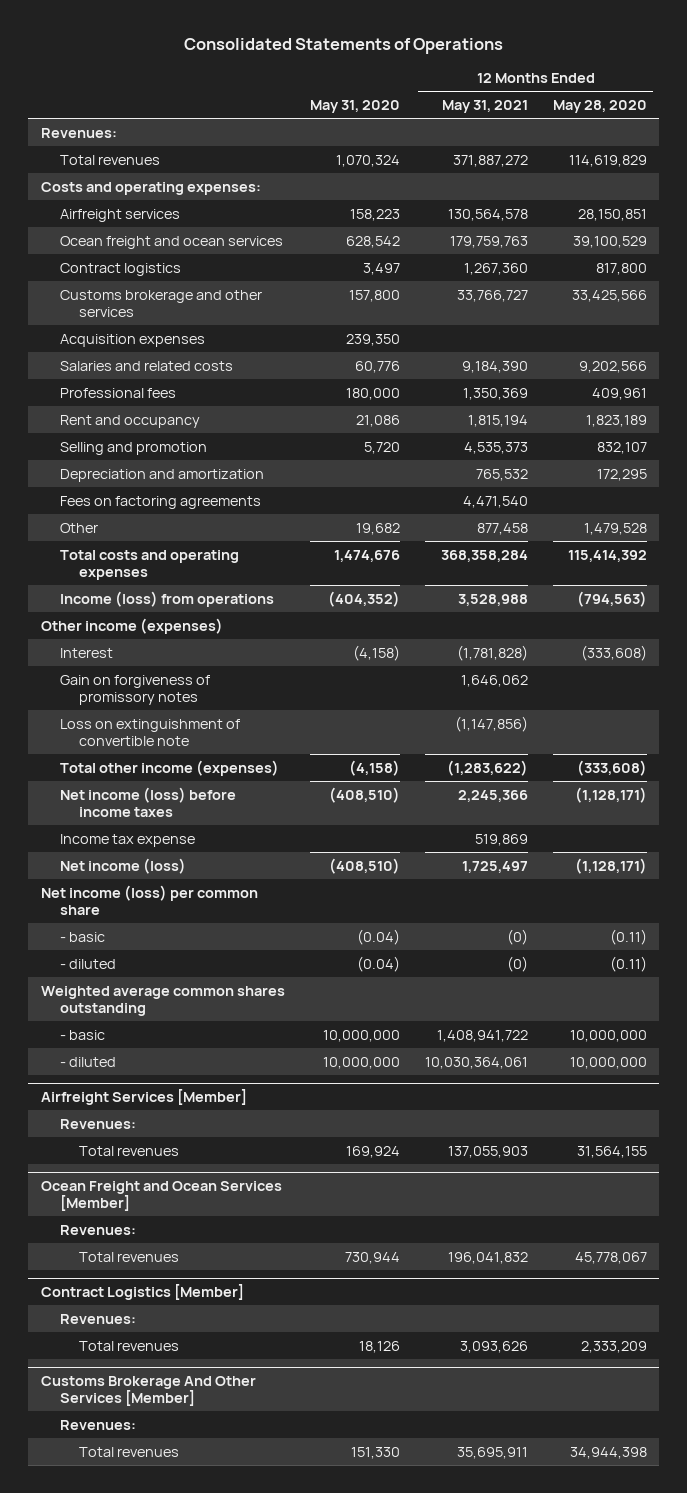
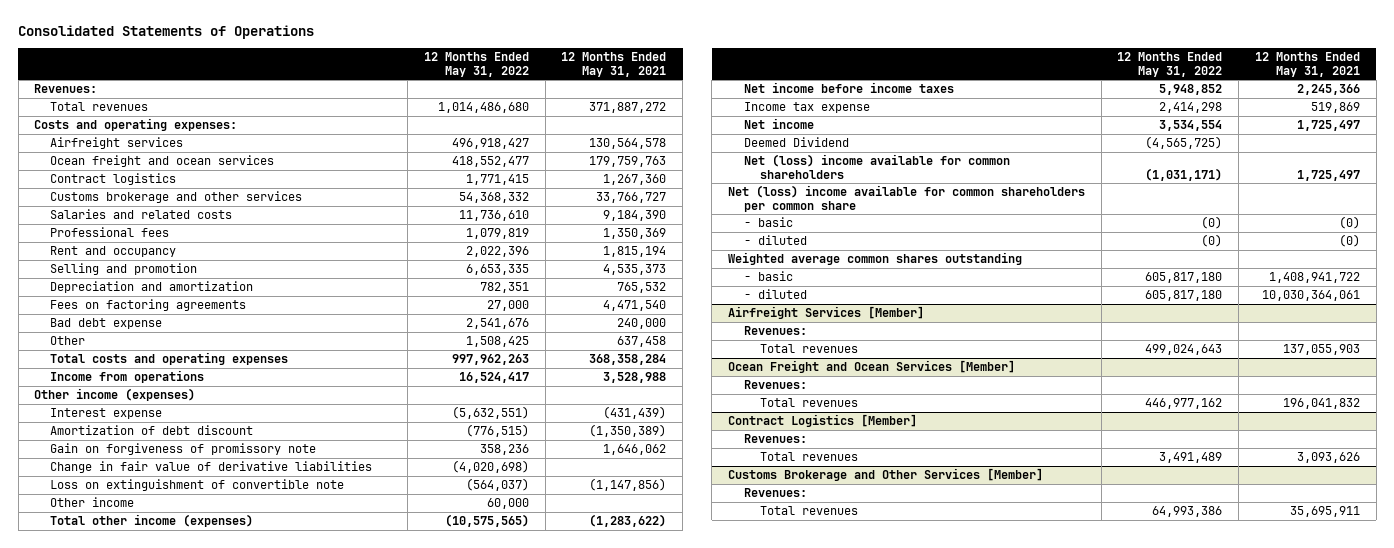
- | May 31, 2020 | 12 Months Ended May 31, 2021 | 12 Months Ended May 28, 2020
+ | 12 Months Ended May 31, 2022 | 12 Months Ended May 31, 2021
- Acquisition expenses | 239,350 | |
- Other | 19,682 | 877,458 | 1,479,528
+ Bad debt expense | 2,541,676 | 240,000
+ Other | 1,508,425 | 637,458
- Income (loss) from operations | (404,352) | 3,528,988 | (794,563)
+ Income from operations | 16,524,417 | 3,528,988
- Interest | (4,158) | (1,781,828) | (333,608)
- Gain on forgiveness of promissory notes | | 1,646,062 |
+ Interest expense | (5,632,551) | (431,439)
+ Amortization of debt discount | (776,515) | (1,350,389)
+ Gain on forgiveness of promissory note | 358,236 | 1,646,062
+ Change in fair value of derivative liabilities | (4,020,698) |
+ Other income | 60,000 |
- Net income (loss) before income taxes | (408,510) | 2,245,366 | (1,128,171)
+ Net income before income taxes | 5,948,852 | 2,245,366
- Net income (loss) | (408,510) | 1,725,497 | (1,128,171)
- Net income (loss) per common share
+ Net income | 3,534,554 | 1,725,497
+ Deemed Dividend | (4,565,725) |
+ Net (loss) income available for common shareholders | (1,031,171) | 1,725,497
+ Net (loss) income available for common shareholders per common share
- Customs Brokerage And Other Services [Member]
+ Customs Brokerage and Other Services [Member]

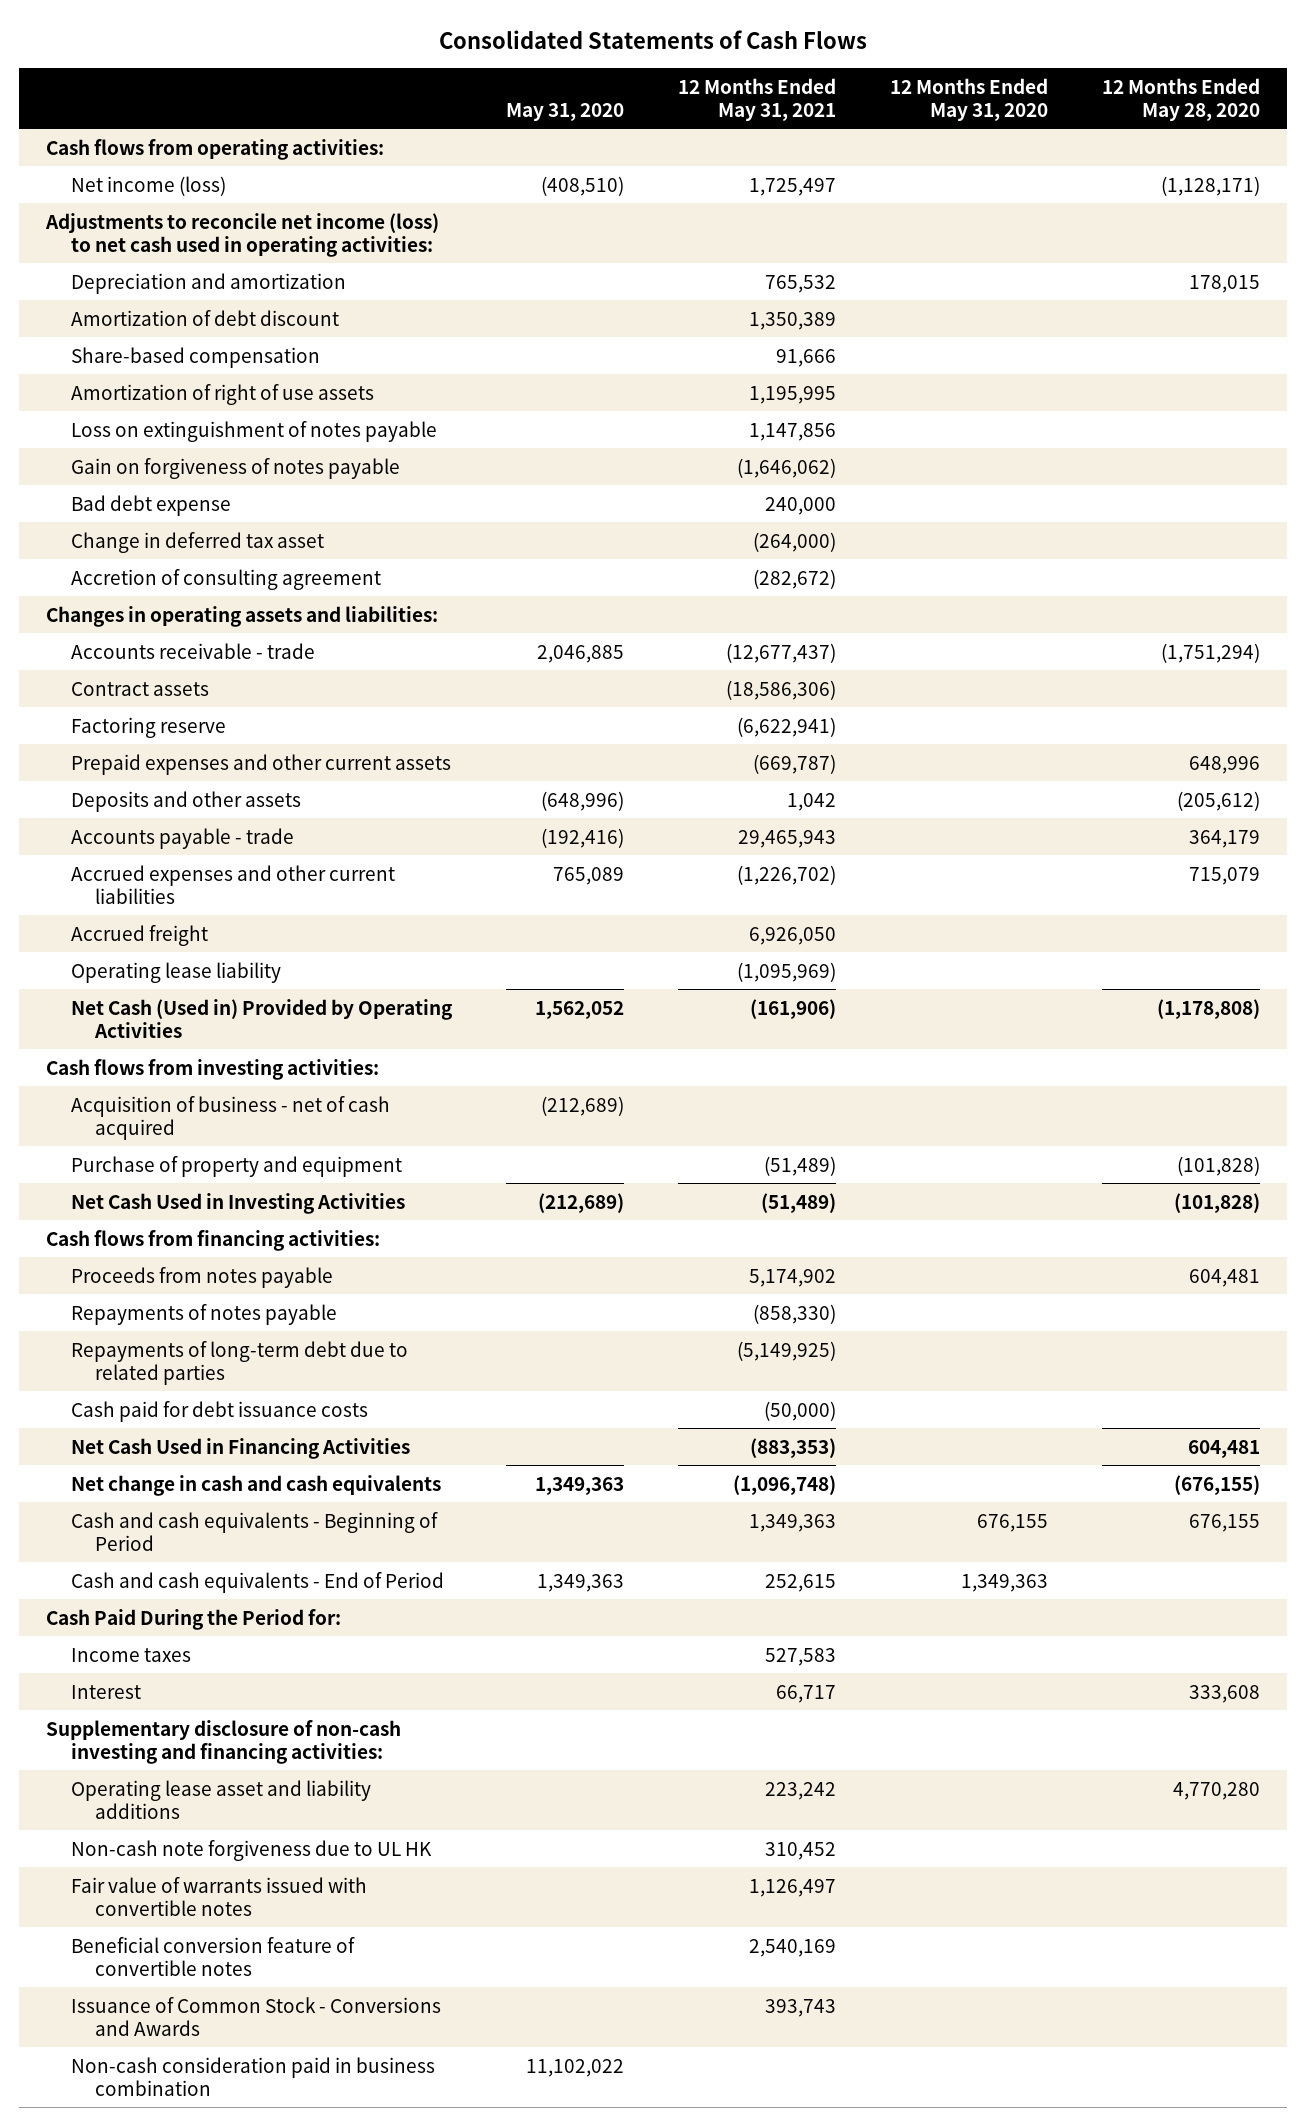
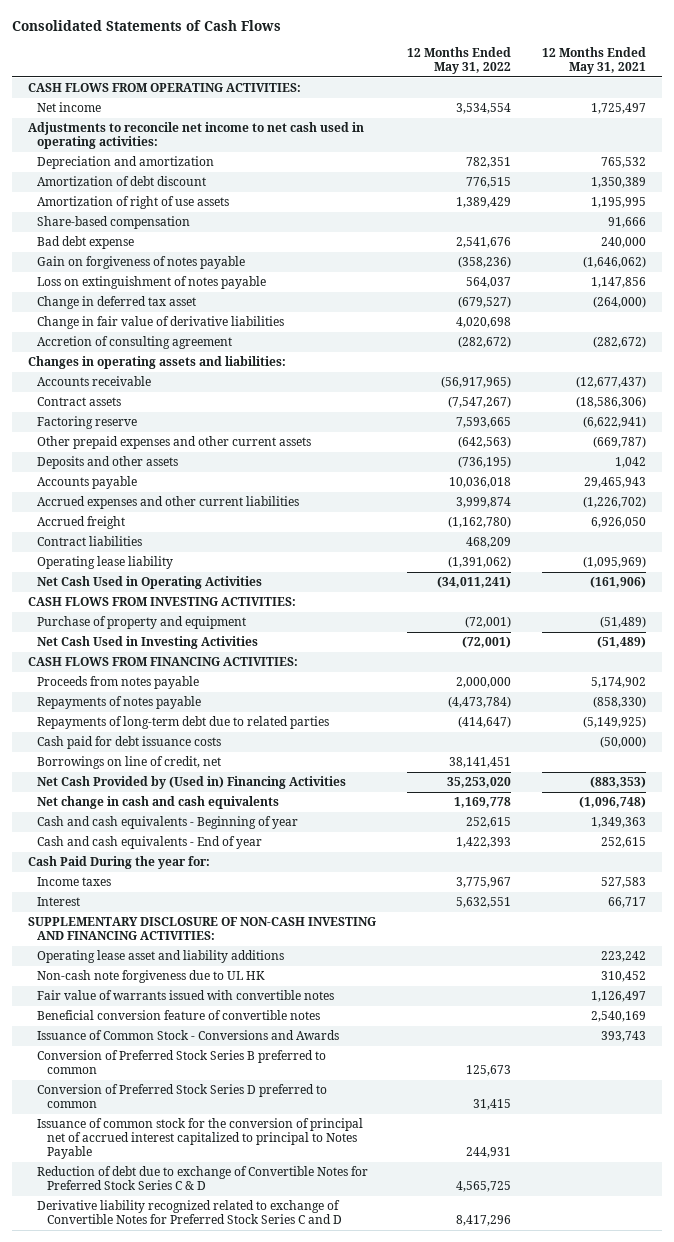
- | May 31, 2020 | 12 Months Ended May 31, 2021 | 12 Months Ended May 31, 2020 | 12 Months Ended May 28, 2020
+ | 12 Months Ended May 31, 2022 | 12 Months Ended May 31, 2021
- Cash flows from operating activities:
- Net income (loss) | (408,510) | 1,725,497 | | (1,128,171)
- Adjustments to reconcile net income (loss) to net cash used in operating activities:
+ CASH FLOWS FROM OPERATING ACTIVITIES:
+ Net income | 3,534,554 | 1,725,497
+ Adjustments to reconcile net income to net cash used in operating activities:
moved down: Share-based compensation | | 91,666
moved down: Gain on forgiveness of notes payable | (358,236) | (1,646,062)
moved down: Loss on extinguishment of notes payable | 564,037 | 1,147,856
+ Change in fair value of derivative liabilities | 4,020,698 |
- Accounts receivable - trade | 2,046,885 | (12,677,437) | | (1,751,294)
+ Accounts receivable | (56,917,965) | (12,677,437)
- Prepaid expenses and other current assets | | (669,787) | | 648,996
+ Other prepaid expenses and other current assets | (642,563) | (669,787)
- Accounts payable - trade | (192,416) | 29,465,943 | | 364,179
+ Accounts payable | 10,036,018 | 29,465,943
+ Contract liabilities | 468,209 |
- Net Cash (Used in) Provided by Operating Activities | 1,562,052 | (161,906) | | (1,178,808)
- Cash flows from investing activities:
- Acquisition of business - net of cash acquired | (212,689) | | |
+ Net Cash Used in Operating Activities | (34,011,241) | (161,906)
+ CASH FLOWS FROM INVESTING ACTIVITIES:
- Cash flows from financing activities:
+ CASH FLOWS FROM FINANCING ACTIVITIES:
- Net Cash Used in Financing Activities | | (883,353) | | 604,481
+ Borrowings on line of credit, net | 38,141,451 |
+ Net Cash Provided by (Used in) Financing Activities | 35,253,020 | (883,353)
- Cash and cash equivalents - Beginning of Period | | 1,349,363 | 676,155 | 676,155
- Cash and cash equivalents - End of Period | 1,349,363 | 252,615 | 1,349,363 |
- Cash Paid During the Period for:
+ Cash and cash equivalents - Beginning of year | 252,615 | 1,349,363
+ Cash and cash equivalents - End of year | 1,422,393 | 252,615
+ Cash Paid During the year for:
- Supplementary disclosure of non-cash investing and financing activities:
+ SUPPLEMENTARY DISCLOSURE OF NON-CASH INVESTING AND FINANCING ACTIVITIES:
- Non-cash consideration paid in business combination | 11,102,022 | | |
+ Conversion of Preferred Stock Series B preferred to common | 125,673 |
+ Conversion of Preferred Stock Series D preferred to common | 31,415 |
+ Issuance of common stock for the conversion of principal net of accrued interest capitalized to principal to Notes Payable | 244,931 |
+ Reduction of debt due to exchange of Convertible Notes for Preferred Stock Series C & D | 4,565,725 |
+ Derivative liability recognized related to exchange of Convertible Notes for Preferred Stock Series C and D | 8,417,296 |

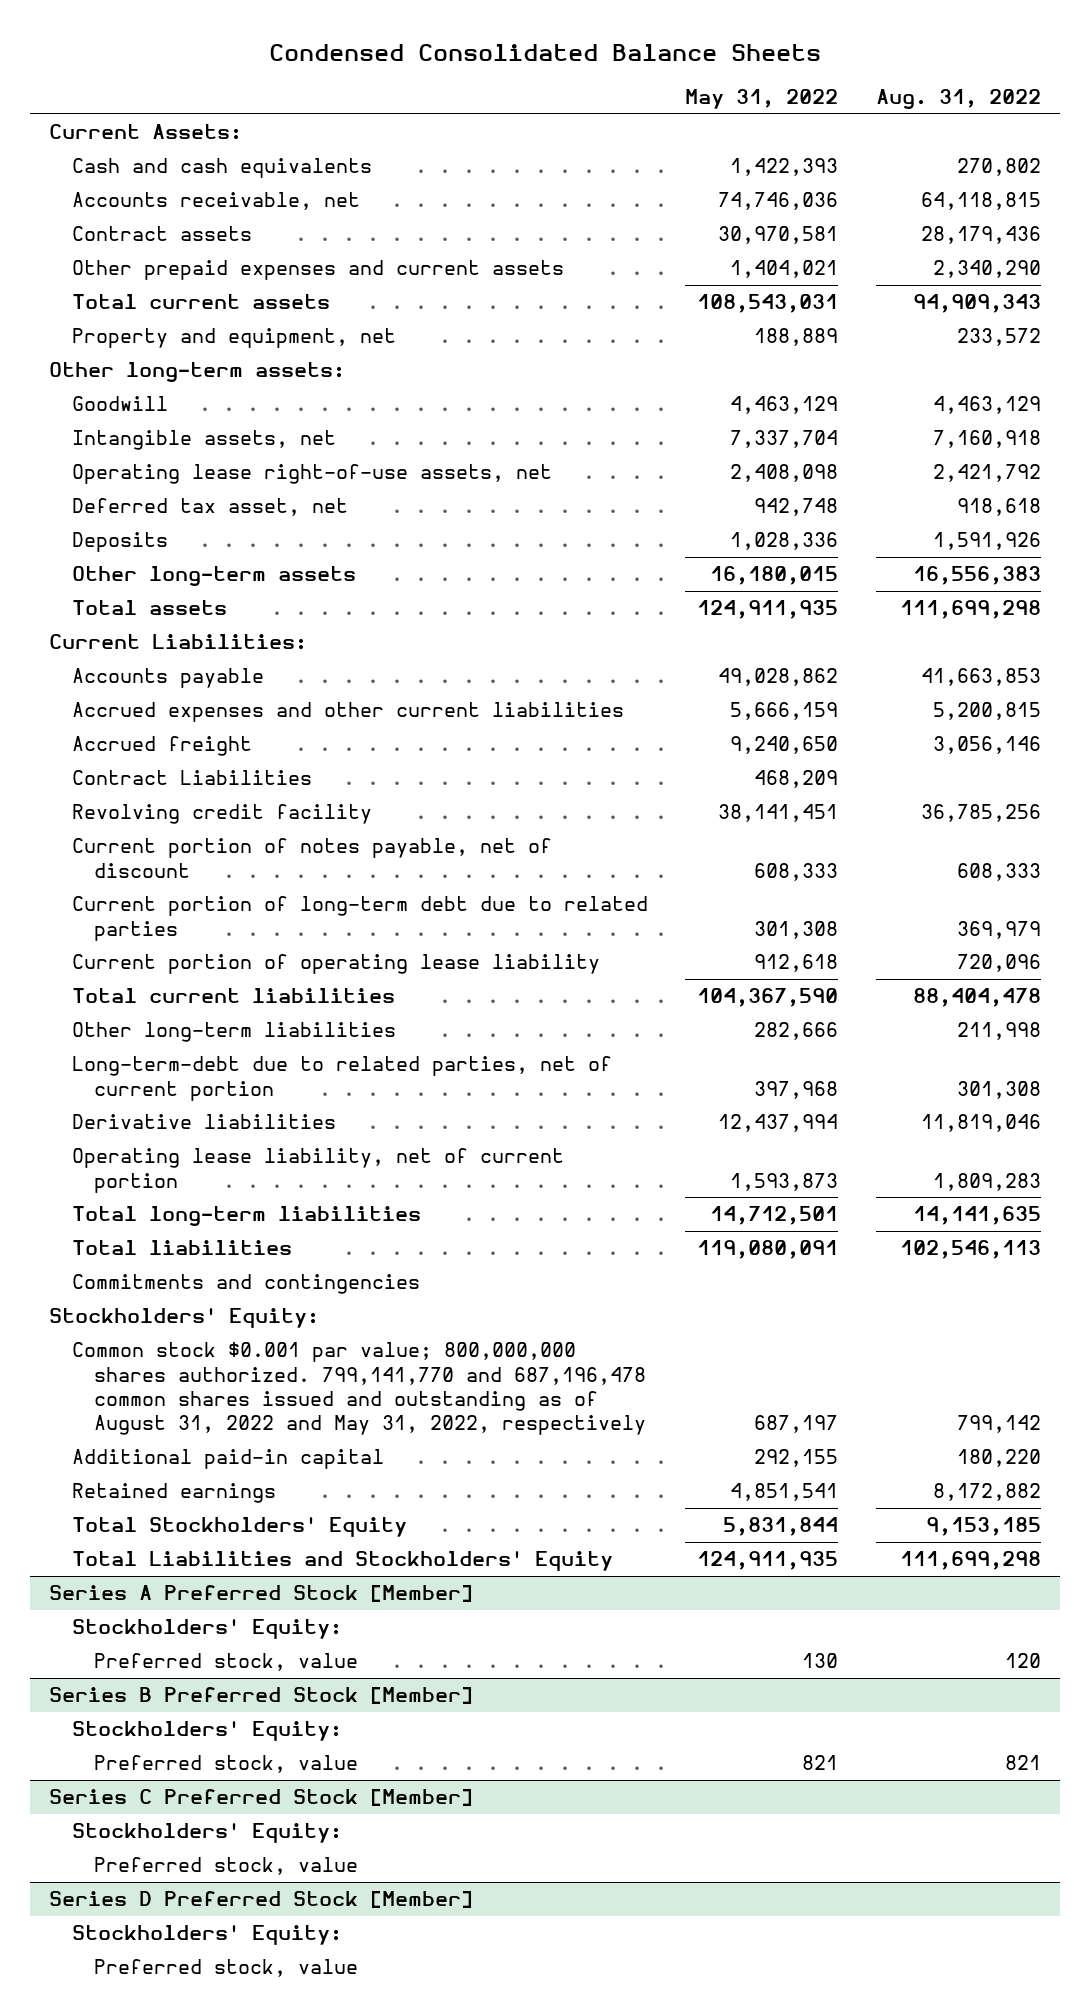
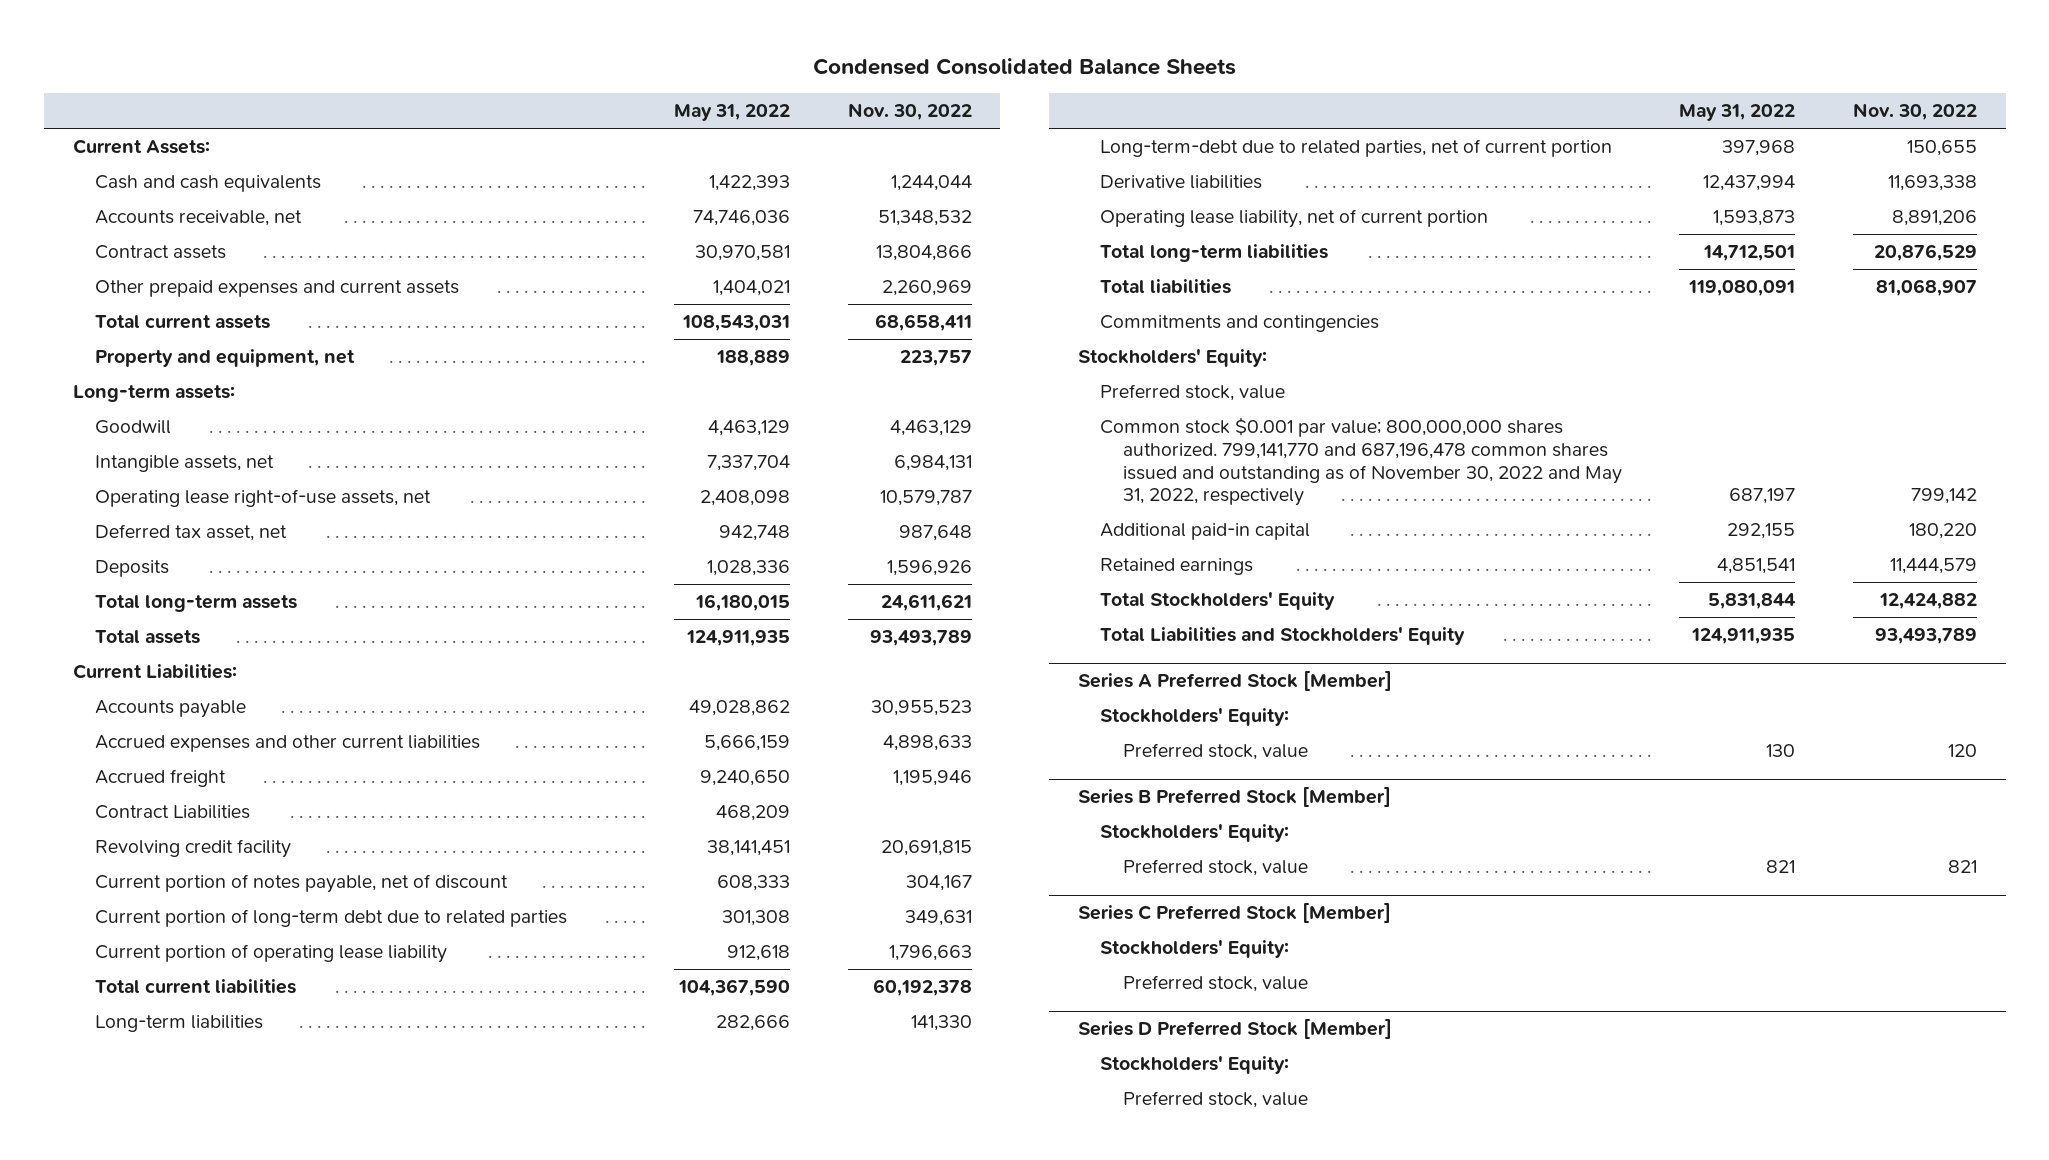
- | May 31, 2022 | Aug. 31, 2022
+ | May 31, 2022 | Nov. 30, 2022
- Other long-term assets:
+ Long-term assets:
- Other long-term assets | 16,180,015 | 16,556,383
+ Total long-term assets | 16,180,015 | 24,611,621
- Other long-term liabilities | 282,666 | 211,998
+ Long-term liabilities | 282,666 | 141,330
- Common stock $0.001 par value; 800,000,000 shares authorized. 799,141,770 and 687,196,478 common shares issued and outstanding as of August 31, 2022 and May 31, 2022, respectively | 687,197 | 799,142
+ Preferred stock, value
+ Common stock $0.001 par value; 800,000,000 shares authorized. 799,141,770 and 687,196,478 common shares issued and outstanding as of November 30, 2022 and May 31, 2022, respectively | 687,197 | 799,142

